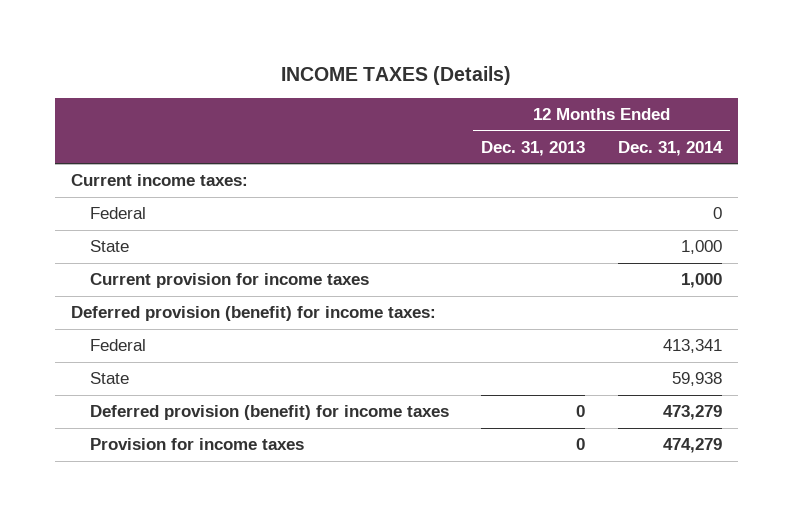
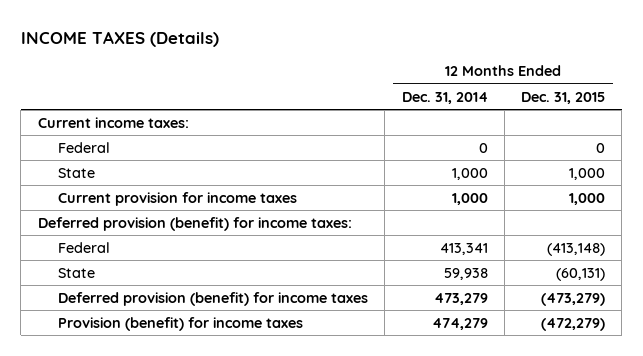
- | 12 Months Ended Dec. 31, 2013 | 12 Months Ended Dec. 31, 2014
+ | 12 Months Ended Dec. 31, 2014 | 12 Months Ended Dec. 31, 2015
- Provision for income taxes | 0 | 474,279
+ Provision (benefit) for income taxes | 474,279 | (472,279)

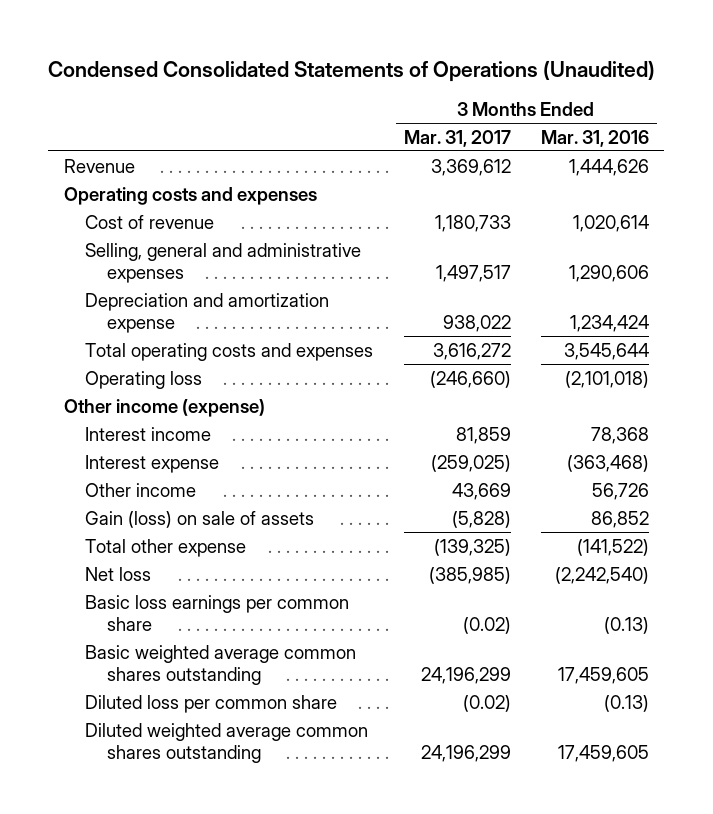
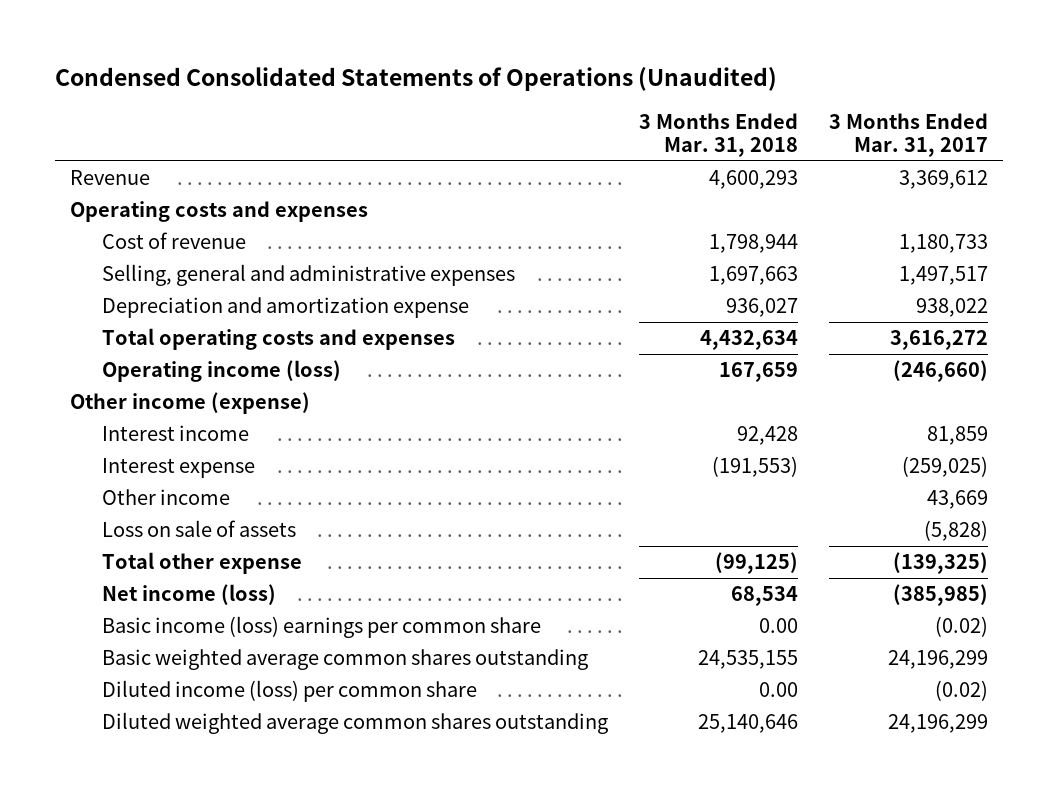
- | 3 Months Ended Mar. 31, 2017 | 3 Months Ended Mar. 31, 2016
+ | 3 Months Ended Mar. 31, 2018 | 3 Months Ended Mar. 31, 2017
- Operating loss | (246,660) | (2,101,018)
+ Operating income (loss) | 167,659 | (246,660)
- Gain (loss) on sale of assets | (5,828) | 86,852
+ Loss on sale of assets | | (5,828)
- Net loss | (385,985) | (2,242,540)
- Basic loss earnings per common share | (0.02) | (0.13)
+ Net income (loss) | 68,534 | (385,985)
+ Basic income (loss) earnings per common share | 0.00 | (0.02)
- Diluted loss per common share | (0.02) | (0.13)
+ Diluted income (loss) per common share | 0.00 | (0.02)

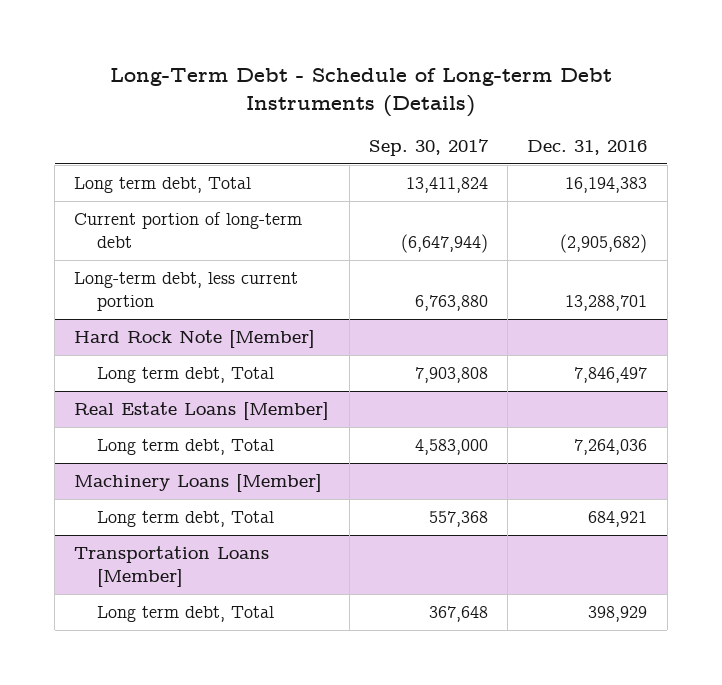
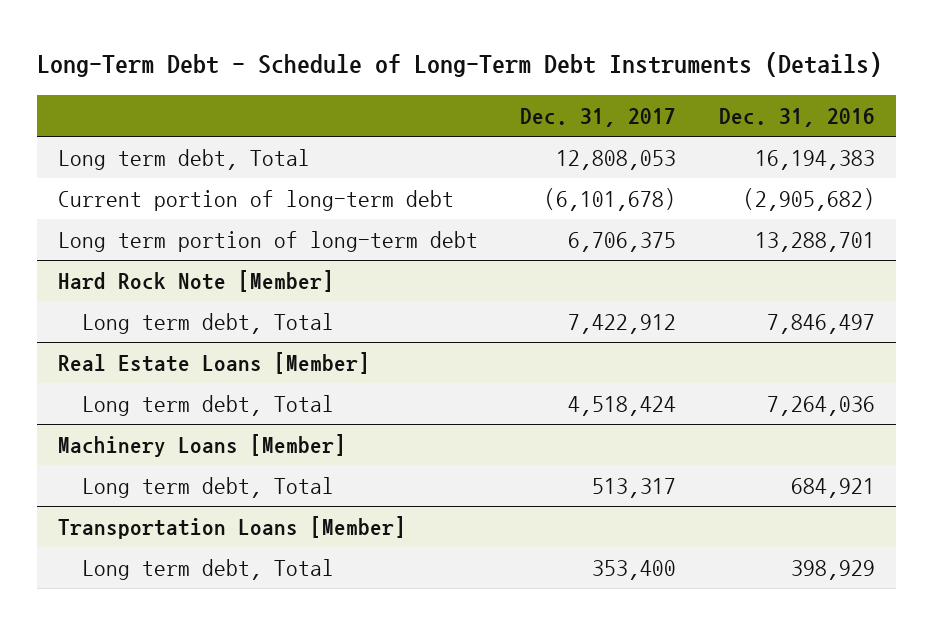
- Long-Term Debt - Schedule of Long-term Debt Instruments (Details)
+ Long-Term Debt - Schedule of Long-Term Debt Instruments (Details)
- | Sep. 30, 2017 | Dec. 31, 2016
+ | Dec. 31, 2017 | Dec. 31, 2016
- Long-term debt, less current portion | 6,763,880 | 13,288,701
+ Long term portion of long-term debt | 6,706,375 | 13,288,701

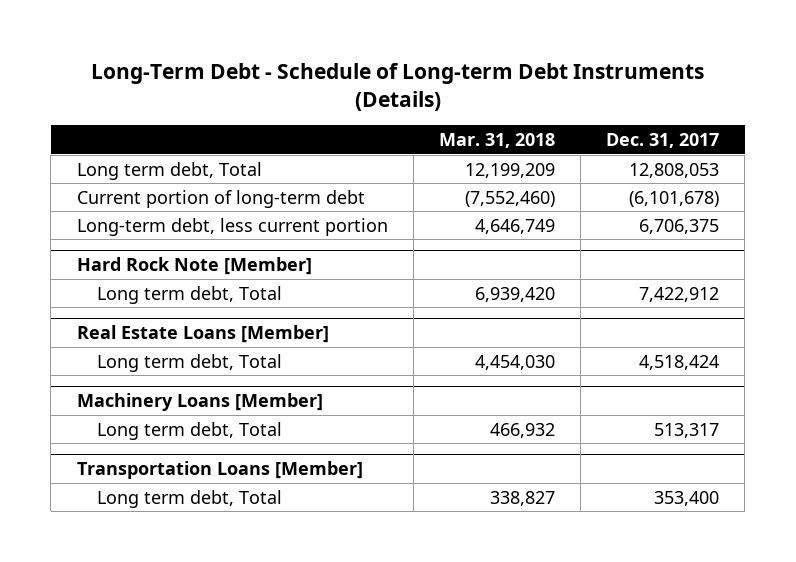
- Long-Term Debt - Schedule of Long-Term Debt Instruments (Details)
+ Long-Term Debt - Schedule of Long-term Debt Instruments (Details)
- | Dec. 31, 2017 | Dec. 31, 2016
+ | Mar. 31, 2018 | Dec. 31, 2017
- Long term portion of long-term debt | 6,706,375 | 13,288,701
+ Long-term debt, less current portion | 4,646,749 | 6,706,375

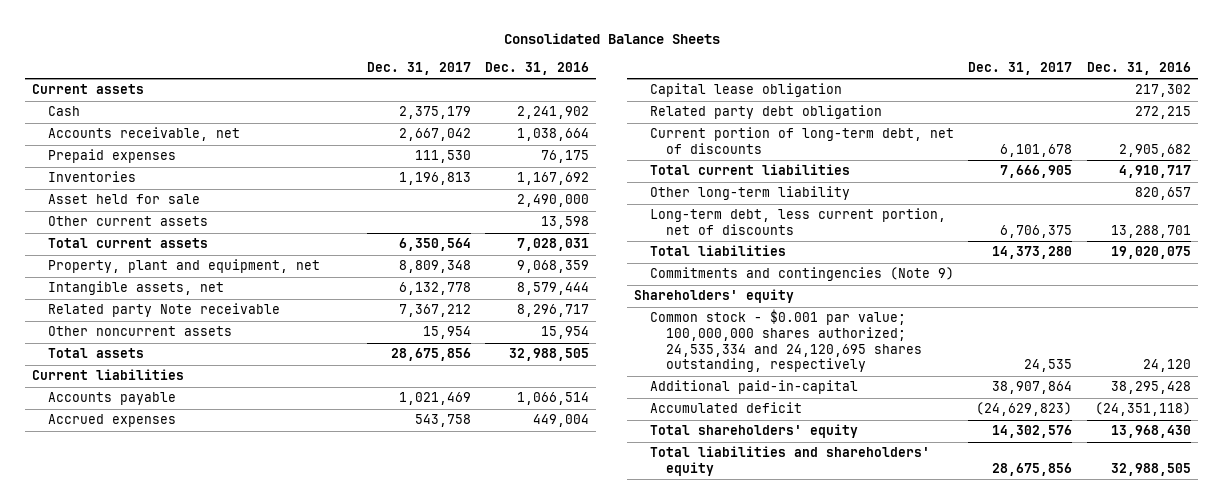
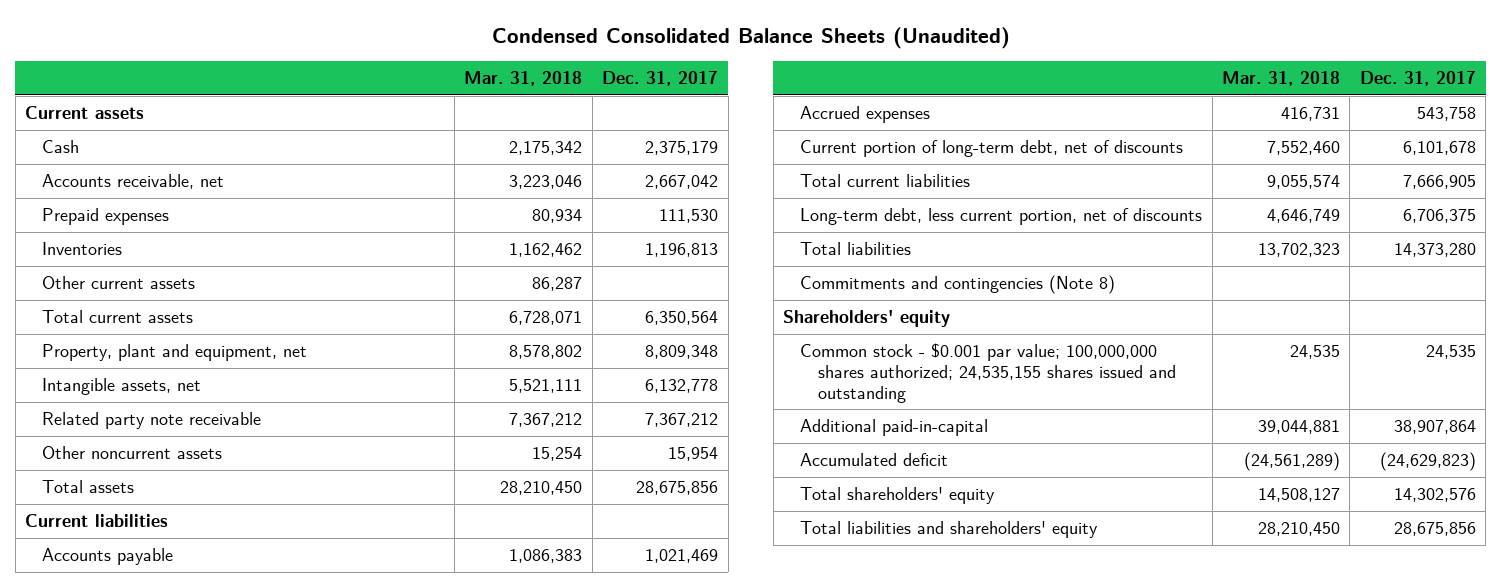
- Consolidated Balance Sheets
+ Condensed Consolidated Balance Sheets (Unaudited)
- | Dec. 31, 2017 | Dec. 31, 2016
+ | Mar. 31, 2018 | Dec. 31, 2017
- Asset held for sale | | 2,490,000
- Related party Note receivable | 7,367,212 | 8,296,717
+ Related party note receivable | 7,367,212 | 7,367,212
- Capital lease obligation | | 217,302
- Related party debt obligation | | 272,215
- Other long-term liability | | 820,657
- Commitments and contingencies (Note 9)
+ Commitments and contingencies (Note 8)
- Common stock - $0.001 par value; 100,000,000 shares authorized; 24,535,334 and 24,120,695 shares outstanding, respectively | 24,535 | 24,120
+ Common stock - $0.001 par value; 100,000,000 shares authorized; 24,535,155 shares issued and outstanding | 24,535 | 24,535

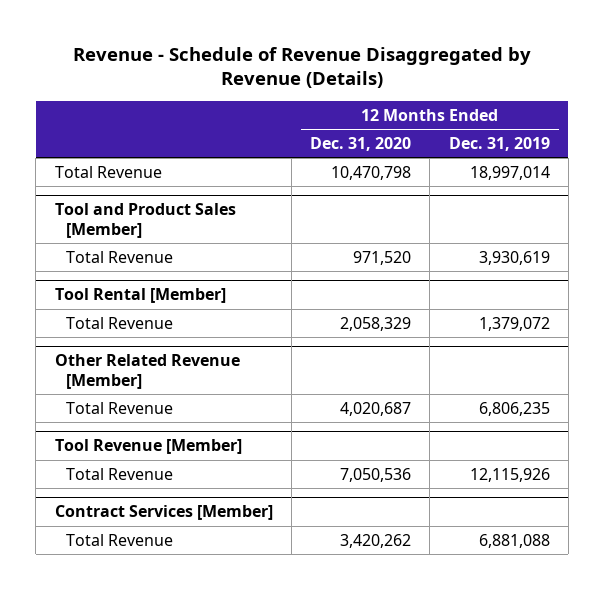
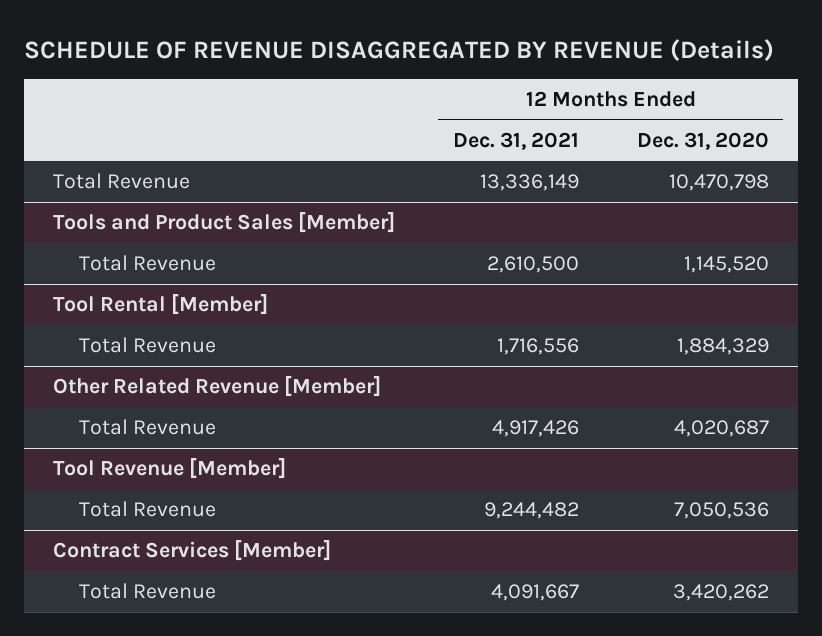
- Revenue - Schedule of Revenue Disaggregated by Revenue (Details)
+ SCHEDULE OF REVENUE DISAGGREGATED BY REVENUE (Details)
- | 12 Months Ended Dec. 31, 2020 | 12 Months Ended Dec. 31, 2019
+ | 12 Months Ended Dec. 31, 2021 | 12 Months Ended Dec. 31, 2020
- Tool and Product Sales [Member]
- Total Revenue | 971,520 | 3,930,619
+ Tools and Product Sales [Member]
+ Total Revenue | 2,610,500 | 1,145,520
@ Tool Rental [Member]
- Total Revenue | 2,058,329 | 1,379,072
+ Total Revenue | 1,716,556 | 1,884,329

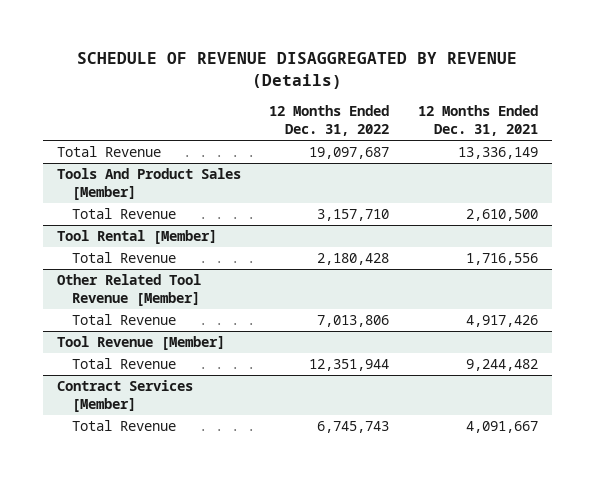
- | 12 Months Ended Dec. 31, 2021 | 12 Months Ended Dec. 31, 2020
+ | 12 Months Ended Dec. 31, 2022 | 12 Months Ended Dec. 31, 2021
- Tools and Product Sales [Member]
+ Tools And Product Sales [Member]
- Other Related Revenue [Member]
+ Other Related Tool Revenue [Member]

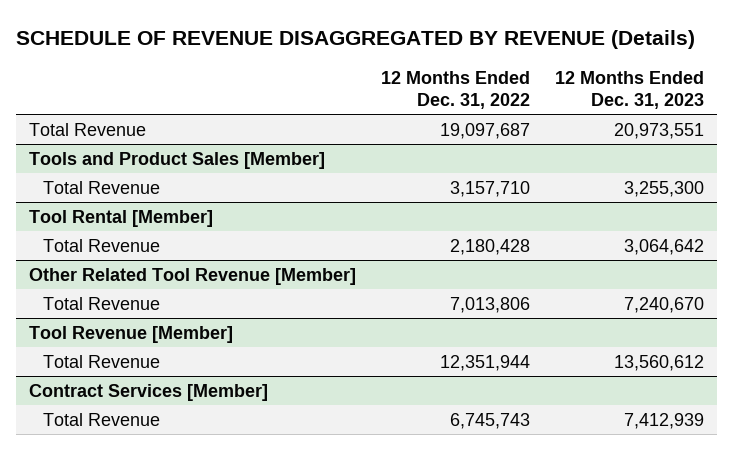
- | 12 Months Ended Dec. 31, 2022 | 12 Months Ended Dec. 31, 2021
+ | 12 Months Ended Dec. 31, 2022 | 12 Months Ended Dec. 31, 2023
- Tools And Product Sales [Member]
+ Tools and Product Sales [Member]

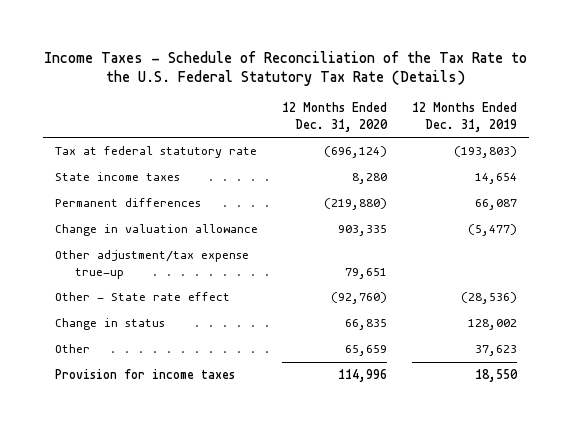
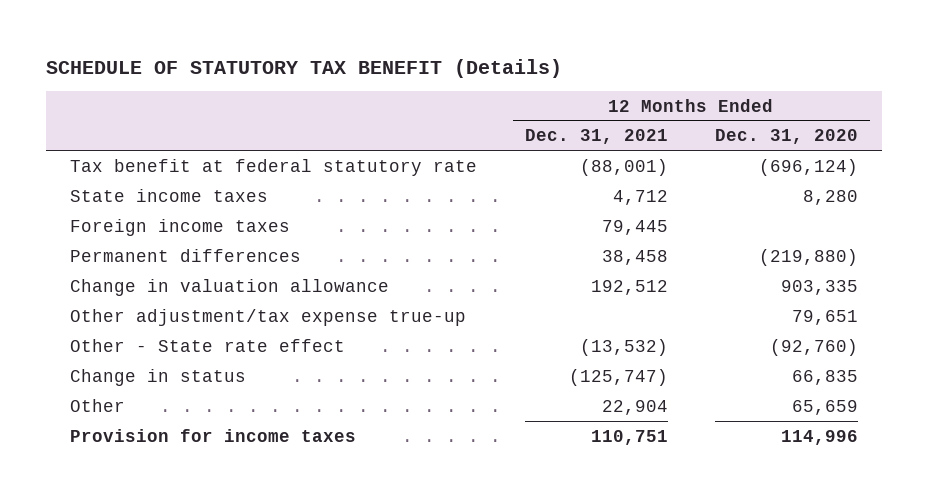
- Income Taxes - Schedule of Reconciliation of the Tax Rate to the U.S. Federal Statutory Tax Rate (Details)
+ SCHEDULE OF STATUTORY TAX BENEFIT (Details)
- | 12 Months Ended Dec. 31, 2020 | 12 Months Ended Dec. 31, 2019
+ | 12 Months Ended Dec. 31, 2021 | 12 Months Ended Dec. 31, 2020
- Tax at federal statutory rate | (696,124) | (193,803)
+ Tax benefit at federal statutory rate | (88,001) | (696,124)
+ Foreign income taxes | 79,445 |

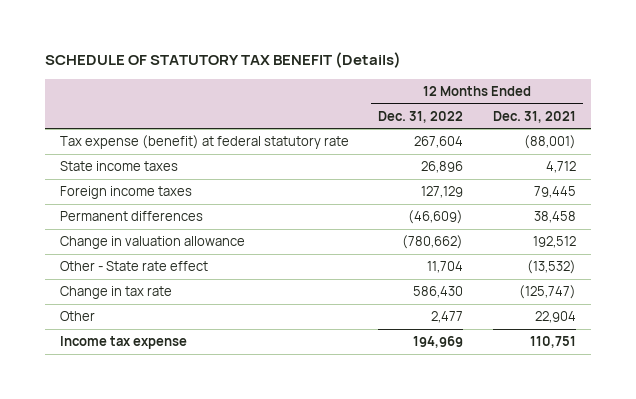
- | 12 Months Ended Dec. 31, 2021 | 12 Months Ended Dec. 31, 2020
+ | 12 Months Ended Dec. 31, 2022 | 12 Months Ended Dec. 31, 2021
- Tax benefit at federal statutory rate | (88,001) | (696,124)
+ Tax expense (benefit) at federal statutory rate | 267,604 | (88,001)
- Other adjustment/tax expense true-up | | 79,651
- Change in status | (125,747) | 66,835
+ Change in tax rate | 586,430 | (125,747)
- Provision for income taxes | 110,751 | 114,996
+ Income tax expense | 194,969 | 110,751

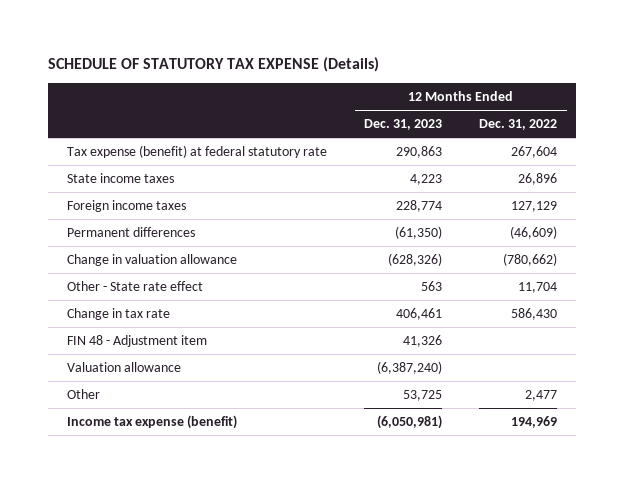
- SCHEDULE OF STATUTORY TAX BENEFIT (Details)
+ SCHEDULE OF STATUTORY TAX EXPENSE (Details)
- | 12 Months Ended Dec. 31, 2022 | 12 Months Ended Dec. 31, 2021
+ | 12 Months Ended Dec. 31, 2023 | 12 Months Ended Dec. 31, 2022
+ FIN 48 - Adjustment item | 41,326 |
+ Valuation allowance | (6,387,240) |
- Income tax expense | 194,969 | 110,751
+ Income tax expense (benefit) | (6,050,981) | 194,969

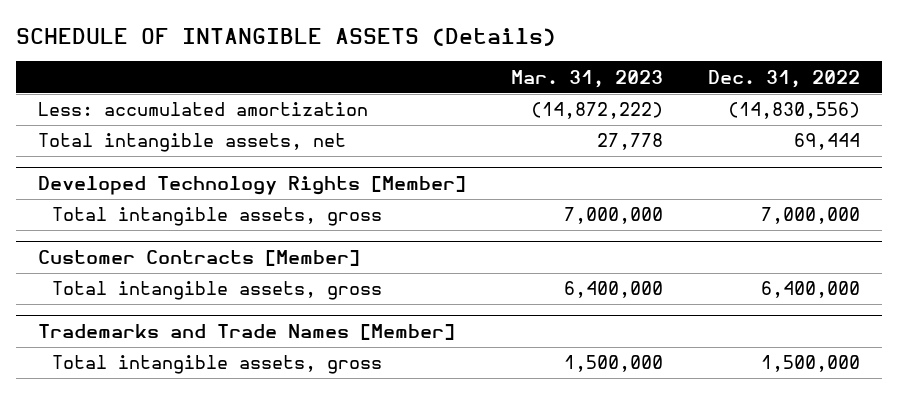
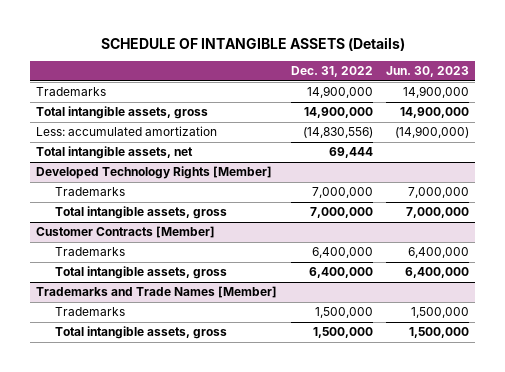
- | Mar. 31, 2023 | Dec. 31, 2022
+ | Dec. 31, 2022 | Jun. 30, 2023
+ Trademarks | 14,900,000 | 14,900,000
+ Total intangible assets, gross | 14,900,000 | 14,900,000
@ Developed Technology Rights [Member]
+ Trademarks | 7,000,000 | 7,000,000
@ Customer Contracts [Member]
+ Trademarks | 6,400,000 | 6,400,000
@ Trademarks and Trade Names [Member]
+ Trademarks | 1,500,000 | 1,500,000

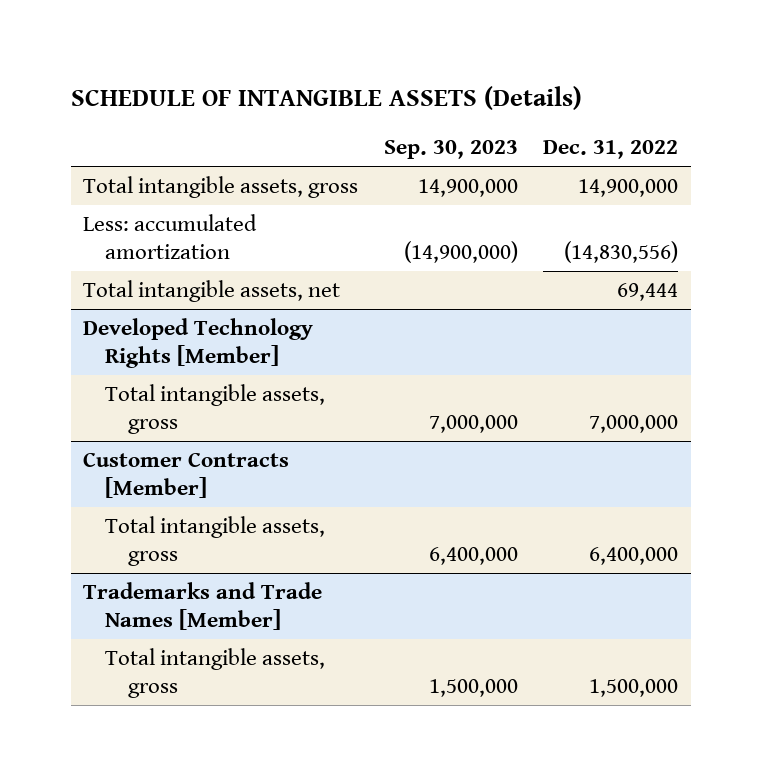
- | Dec. 31, 2022 | Jun. 30, 2023
+ | Sep. 30, 2023 | Dec. 31, 2022
- Trademarks | 14,900,000 | 14,900,000
@ Developed Technology Rights [Member]
- Trademarks | 7,000,000 | 7,000,000
@ Customer Contracts [Member]
- Trademarks | 6,400,000 | 6,400,000
@ Trademarks and Trade Names [Member]
- Trademarks | 1,500,000 | 1,500,000

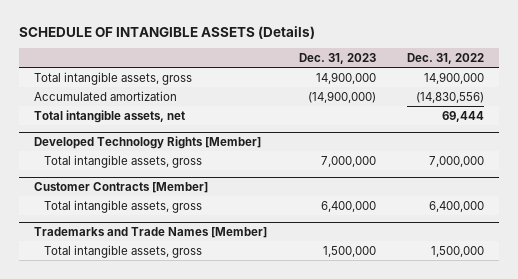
- | Sep. 30, 2023 | Dec. 31, 2022
+ | Dec. 31, 2023 | Dec. 31, 2022
- Less: accumulated amortization | (14,900,000) | (14,830,556)
+ Accumulated amortization | (14,900,000) | (14,830,556)

